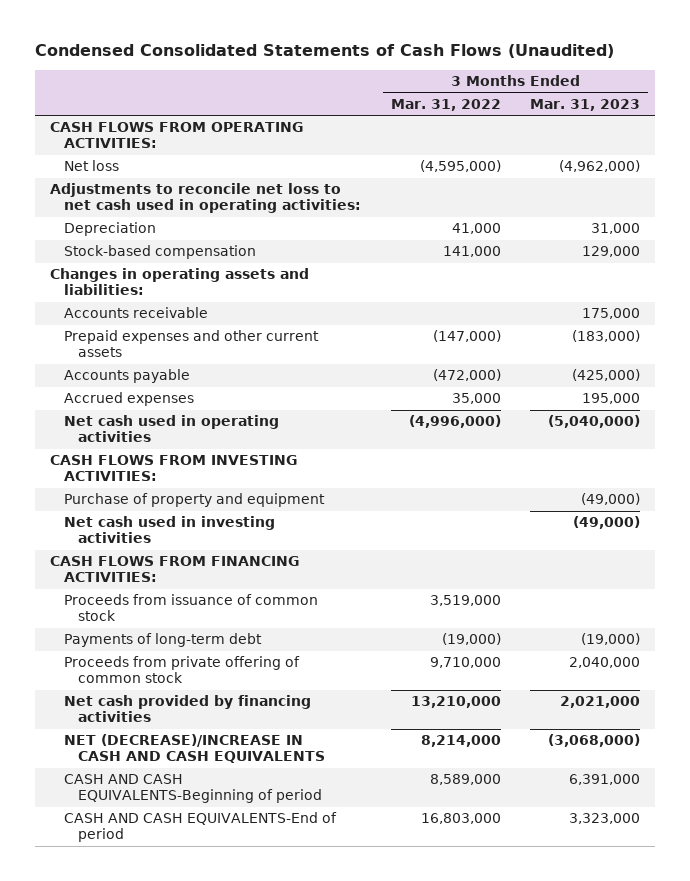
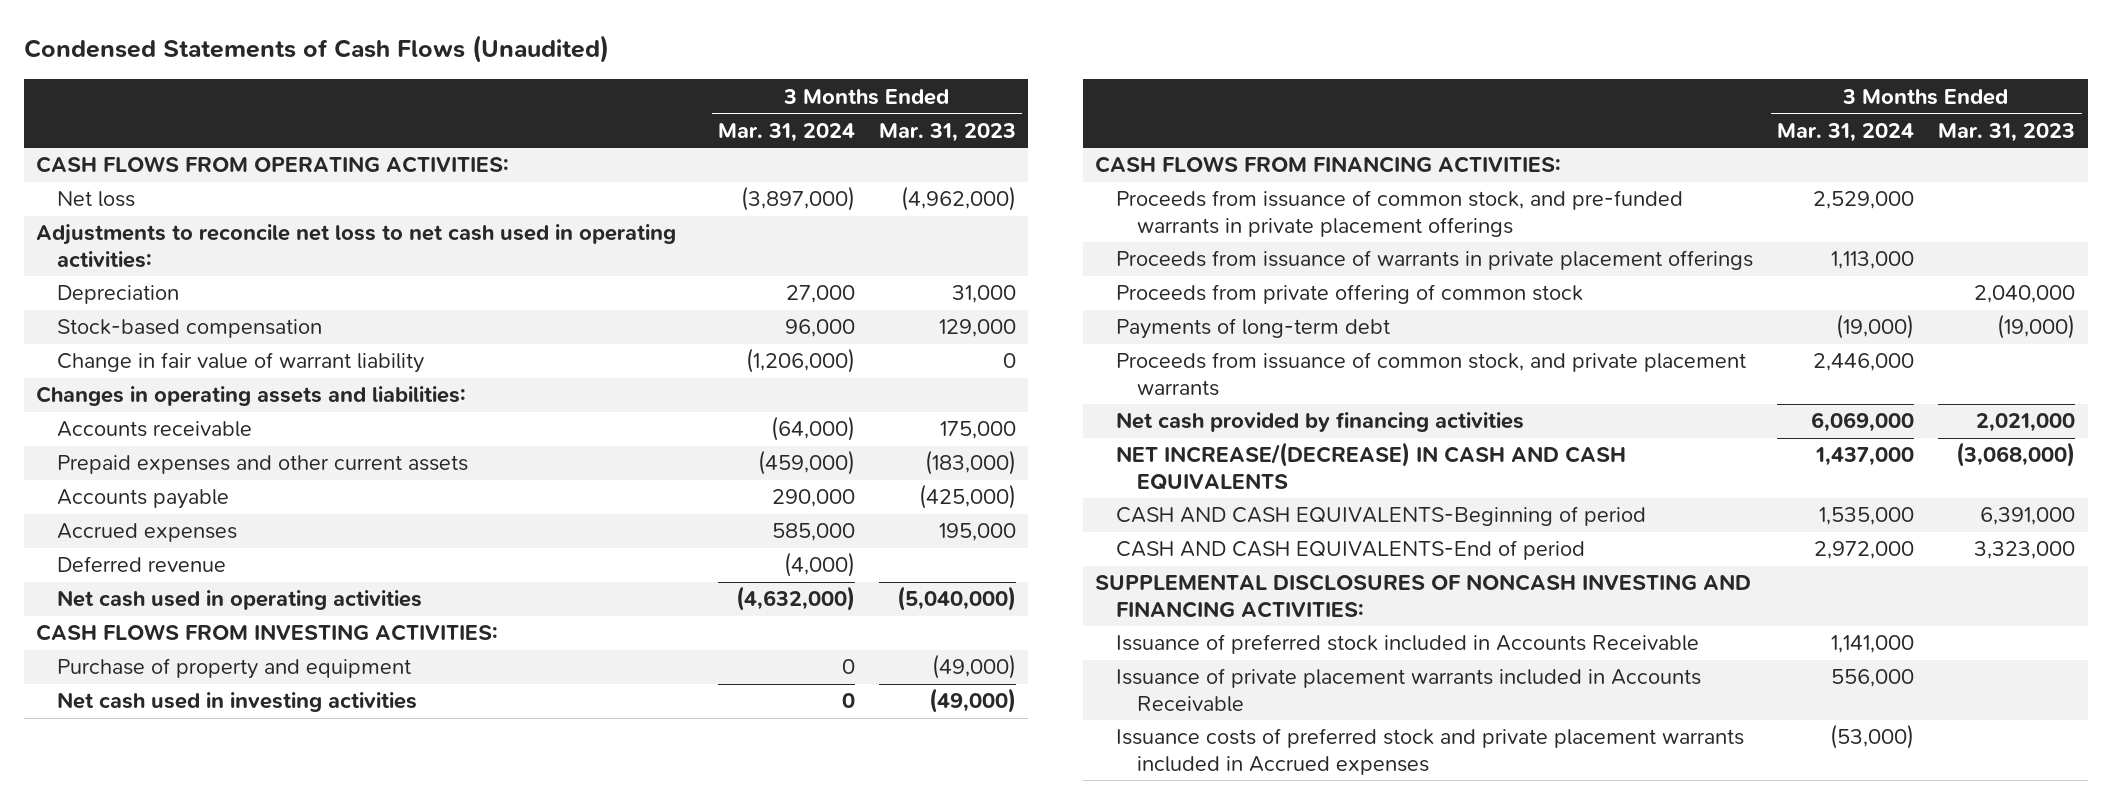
- Condensed Consolidated Statements of Cash Flows (Unaudited)
+ Condensed Statements of Cash Flows (Unaudited)
- | 3 Months Ended Mar. 31, 2022 | 3 Months Ended Mar. 31, 2023
+ | 3 Months Ended Mar. 31, 2024 | 3 Months Ended Mar. 31, 2023
+ Change in fair value of warrant liability | (1,206,000) | 0
+ Deferred revenue | (4,000) |
- Proceeds from issuance of common stock | 3,519,000 |
+ Proceeds from issuance of common stock, and pre-funded warrants in private placement offerings | 2,529,000 |
+ Proceeds from issuance of warrants in private placement offerings | 1,113,000 |
moved down: Payments of long-term debt | (19,000) | (19,000)
+ Proceeds from issuance of common stock, and private placement warrants | 2,446,000 |
- NET (DECREASE)/INCREASE IN CASH AND CASH EQUIVALENTS | 8,214,000 | (3,068,000)
+ NET INCREASE/(DECREASE) IN CASH AND CASH EQUIVALENTS | 1,437,000 | (3,068,000)
+ SUPPLEMENTAL DISCLOSURES OF NONCASH INVESTING AND FINANCING ACTIVITIES:
+ Issuance of preferred stock included in Accounts Receivable | 1,141,000 |
+ Issuance of private placement warrants included in Accounts Receivable | 556,000 |
+ Issuance costs of preferred stock and private placement warrants included in Accrued expenses | (53,000) |

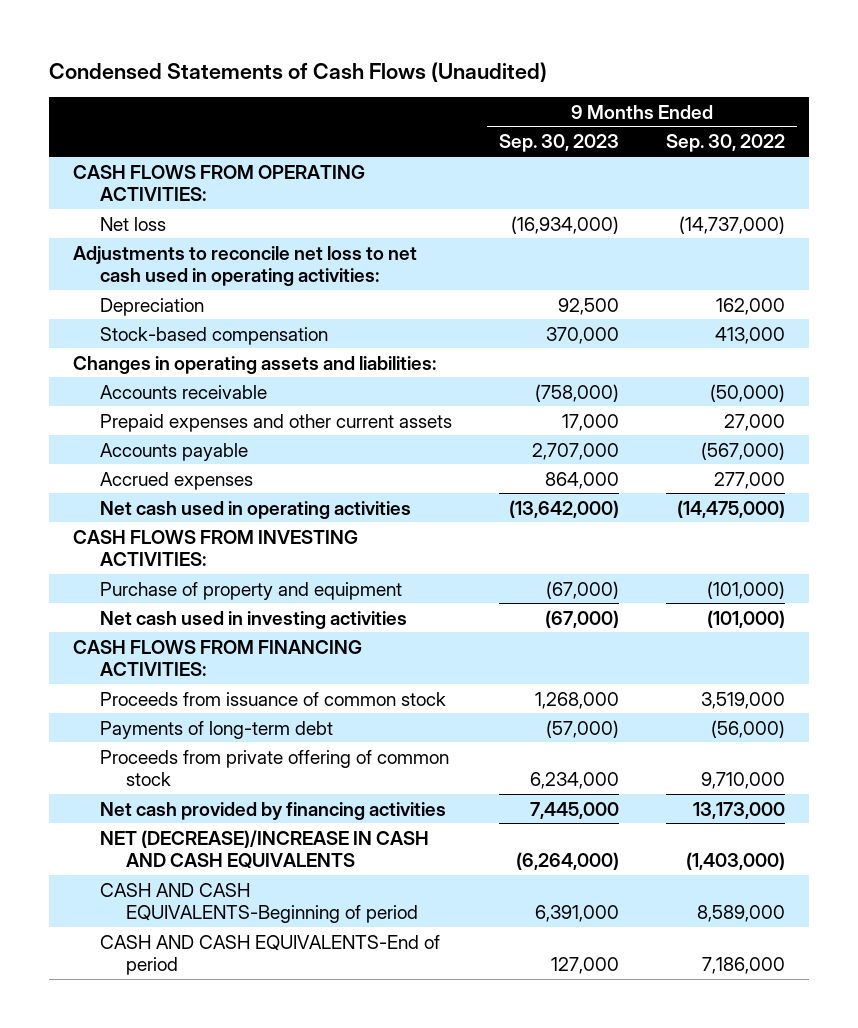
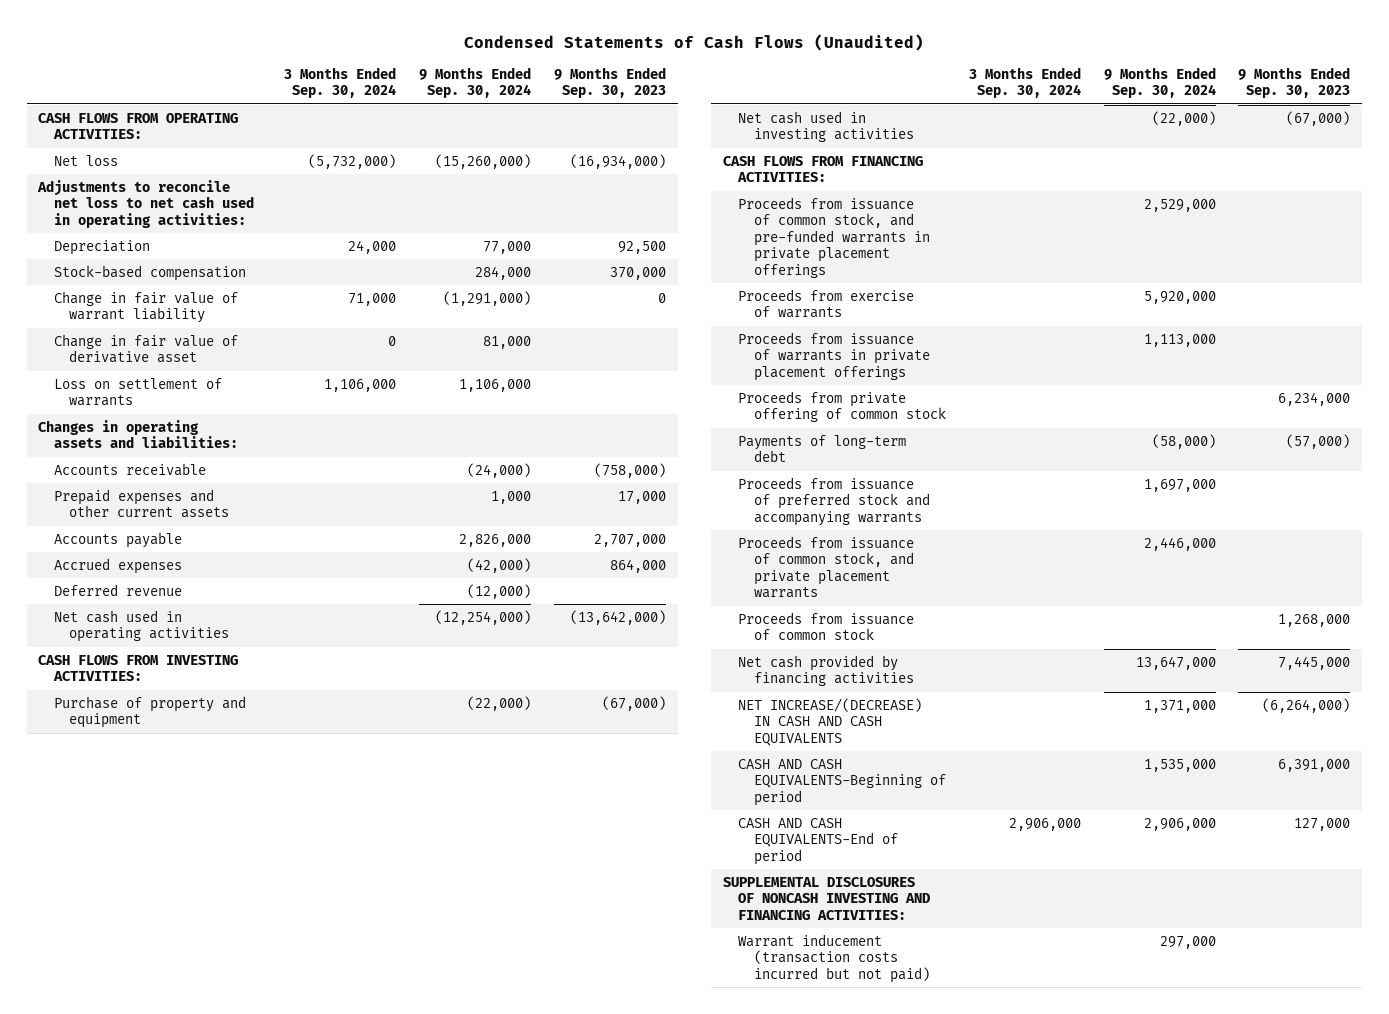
- | 9 Months Ended Sep. 30, 2023 | 9 Months Ended Sep. 30, 2022
+ | 3 Months Ended Sep. 30, 2024 | 9 Months Ended Sep. 30, 2024 | 9 Months Ended Sep. 30, 2023
+ Change in fair value of warrant liability | 71,000 | (1,291,000) | 0
+ Change in fair value of derivative asset | 0 | 81,000 |
+ Loss on settlement of warrants | 1,106,000 | 1,106,000 |
+ Deferred revenue | | (12,000) |
+ Proceeds from issuance of common stock, and pre-funded warrants in private placement offerings | | 2,529,000 |
+ Proceeds from exercise of warrants | | 5,920,000 |
+ Proceeds from issuance of warrants in private placement offerings | | 1,113,000 |
moved down: Payments of long-term debt | | (58,000) | (57,000)
+ Proceeds from issuance of preferred stock and accompanying warrants | | 1,697,000 |
+ Proceeds from issuance of common stock, and private placement warrants | | 2,446,000 |
moved down: Proceeds from issuance of common stock | | | 1,268,000
- NET (DECREASE)/INCREASE IN CASH AND CASH EQUIVALENTS | (6,264,000) | (1,403,000)
+ NET INCREASE/(DECREASE) IN CASH AND CASH EQUIVALENTS | | 1,371,000 | (6,264,000)
+ SUPPLEMENTAL DISCLOSURES OF NONCASH INVESTING AND FINANCING ACTIVITIES:
+ Warrant inducement (transaction costs incurred but not paid) | | 297,000 |

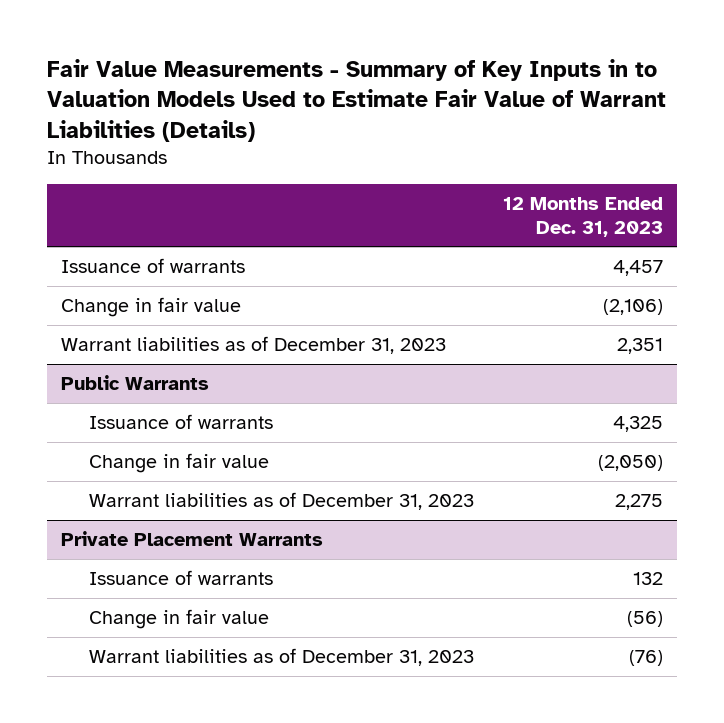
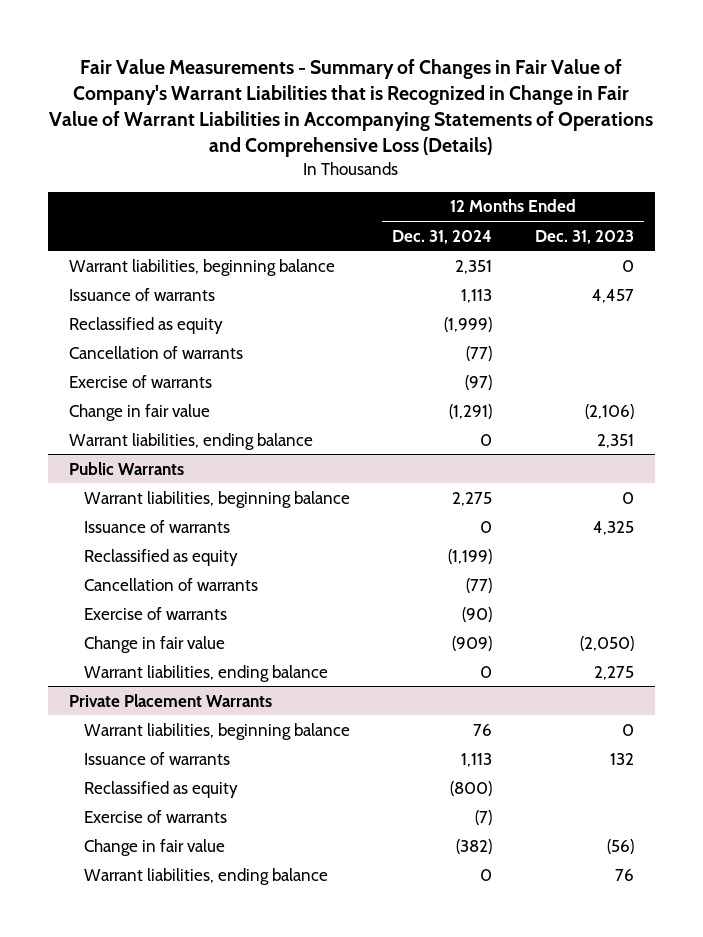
- Fair Value Measurements - Summary of Key Inputs in to Valuation Models Used to Estimate Fair Value of Warrant Liabilities (Details)
+ Fair Value Measurements - Summary of Changes in Fair Value of Company's Warrant Liabilities that is Recognized in Change in Fair Value of Warrant Liabilities in Accompanying Statements of Operations and Comprehensive Loss (Details)
- | 12 Months Ended Dec. 31, 2023
+ | 12 Months Ended Dec. 31, 2024 | 12 Months Ended Dec. 31, 2023
+ Warrant liabilities, beginning balance | 2,351 | 0
+ Reclassified as equity | (1,999) |
+ Cancellation of warrants | (77) |
+ Exercise of warrants | (97) |
- Warrant liabilities as of December 31, 2023 | 2,351
+ Warrant liabilities, ending balance | 0 | 2,351
@ Public Warrants
+ Warrant liabilities, beginning balance | 2,275 | 0
+ Reclassified as equity | (1,199) |
+ Cancellation of warrants | (77) |
+ Exercise of warrants | (90) |
- Warrant liabilities as of December 31, 2023 | 2,275
+ Warrant liabilities, ending balance | 0 | 2,275
@ Private Placement Warrants
+ Warrant liabilities, beginning balance | 76 | 0
+ Reclassified as equity | (800) |
+ Exercise of warrants | (7) |
- Warrant liabilities as of December 31, 2023 | (76)
+ Warrant liabilities, ending balance | 0 | 76

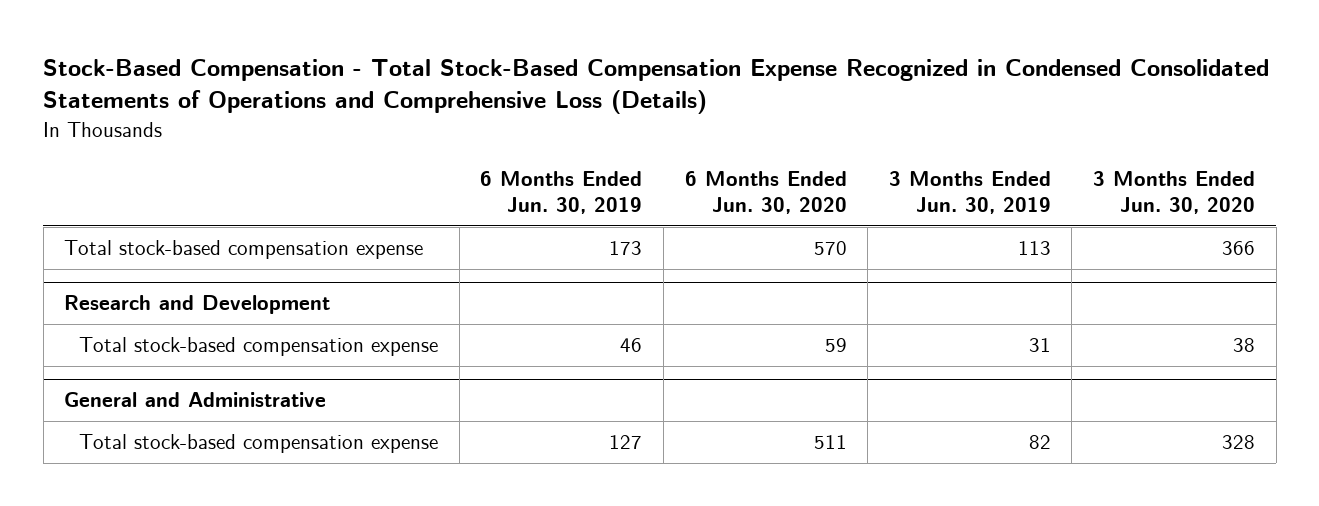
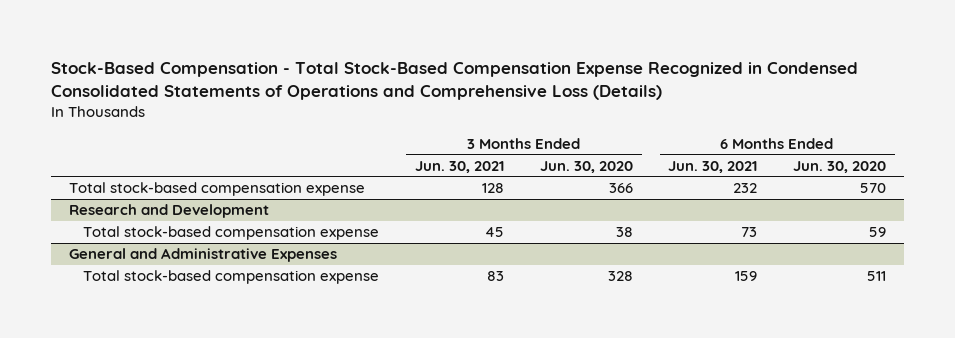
- | 6 Months Ended Jun. 30, 2019 | 6 Months Ended Jun. 30, 2020 | 3 Months Ended Jun. 30, 2019 | 3 Months Ended Jun. 30, 2020
+ | 3 Months Ended Jun. 30, 2021 | 3 Months Ended Jun. 30, 2020 | 6 Months Ended Jun. 30, 2021 | 6 Months Ended Jun. 30, 2020
- General and Administrative
+ General and Administrative Expenses

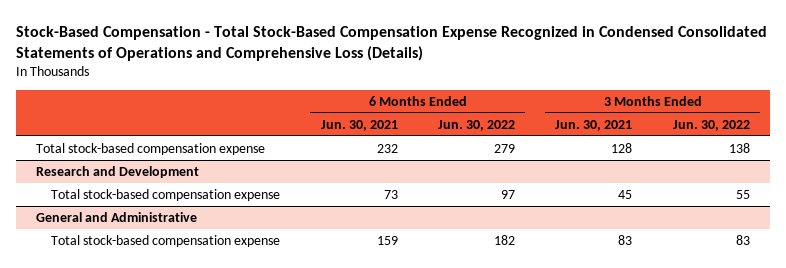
- | 3 Months Ended Jun. 30, 2021 | 3 Months Ended Jun. 30, 2020 | 6 Months Ended Jun. 30, 2021 | 6 Months Ended Jun. 30, 2020
+ | 6 Months Ended Jun. 30, 2021 | 6 Months Ended Jun. 30, 2022 | 3 Months Ended Jun. 30, 2021 | 3 Months Ended Jun. 30, 2022
- General and Administrative Expenses
+ General and Administrative

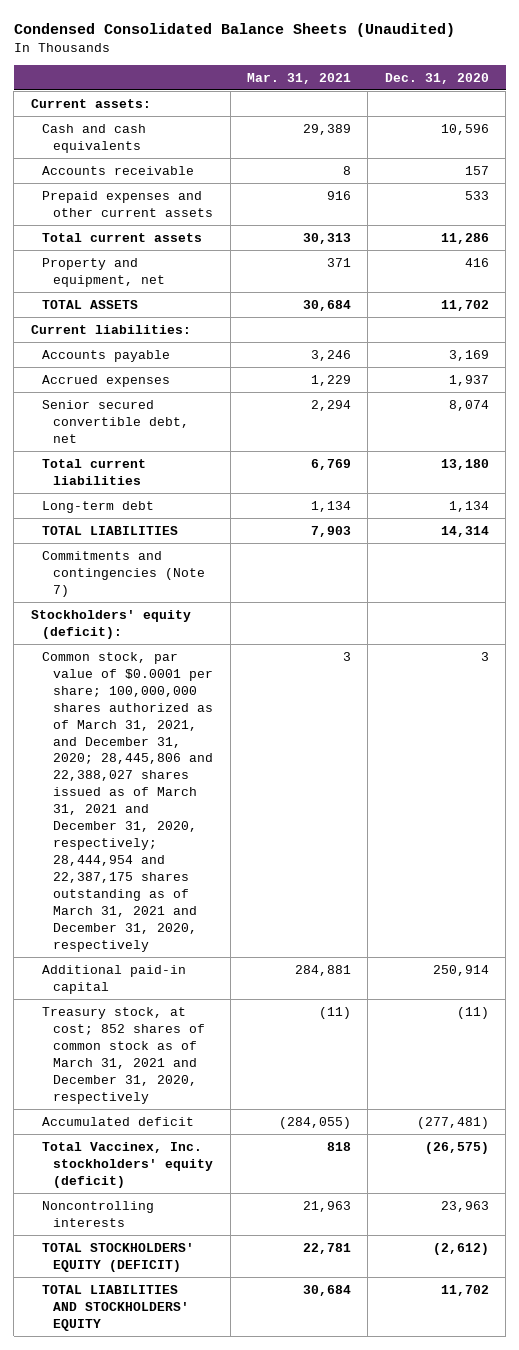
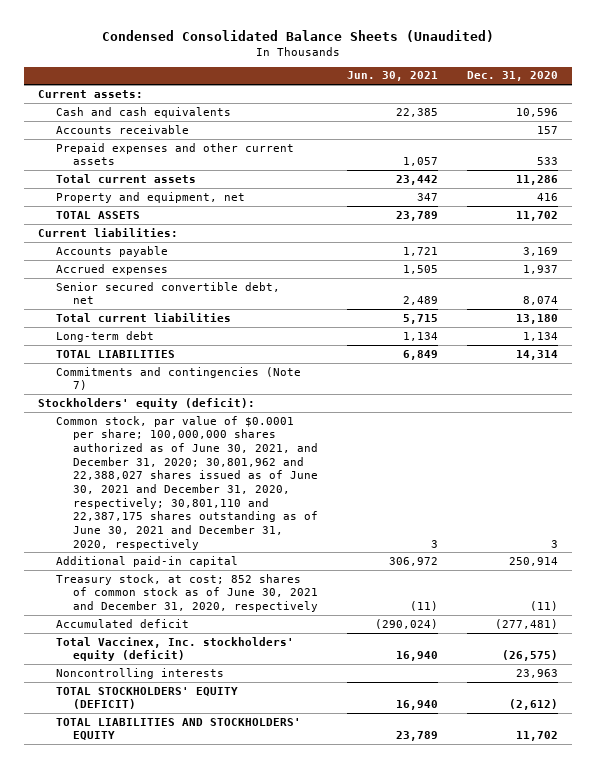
- | Mar. 31, 2021 | Dec. 31, 2020
+ | Jun. 30, 2021 | Dec. 31, 2020
- Common stock, par value of $0.0001 per share; 100,000,000 shares authorized as of March 31, 2021, and December 31, 2020; 28,445,806 and 22,388,027 shares issued as of March 31, 2021 and December 31, 2020, respectively; 28,444,954 and 22,387,175 shares outstanding as of March 31, 2021 and December 31, 2020, respectively | 3 | 3
+ Common stock, par value of $0.0001 per share; 100,000,000 shares authorized as of June 30, 2021, and December 31, 2020; 30,801,962 and 22,388,027 shares issued as of June 30, 2021 and December 31, 2020, respectively; 30,801,110 and 22,387,175 shares outstanding as of June 30, 2021 and December 31, 2020, respectively | 3 | 3
- Treasury stock, at cost; 852 shares of common stock as of March 31, 2021 and December 31, 2020, respectively | (11) | (11)
+ Treasury stock, at cost; 852 shares of common stock as of June 30, 2021 and December 31, 2020, respectively | (11) | (11)

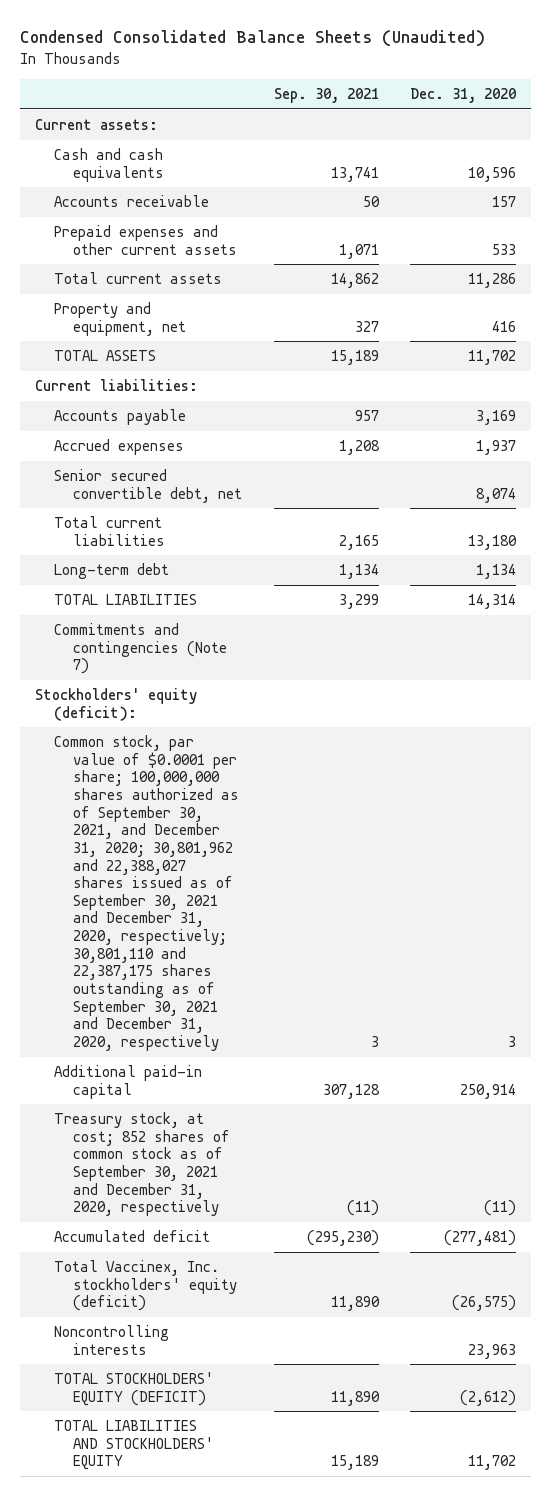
- | Jun. 30, 2021 | Dec. 31, 2020
+ | Sep. 30, 2021 | Dec. 31, 2020
- Common stock, par value of $0.0001 per share; 100,000,000 shares authorized as of June 30, 2021, and December 31, 2020; 30,801,962 and 22,388,027 shares issued as of June 30, 2021 and December 31, 2020, respectively; 30,801,110 and 22,387,175 shares outstanding as of June 30, 2021 and December 31, 2020, respectively | 3 | 3
+ Common stock, par value of $0.0001 per share; 100,000,000 shares authorized as of September 30, 2021, and December 31, 2020; 30,801,962 and 22,388,027 shares issued as of September 30, 2021 and December 31, 2020, respectively; 30,801,110 and 22,387,175 shares outstanding as of September 30, 2021 and December 31, 2020, respectively | 3 | 3
- Treasury stock, at cost; 852 shares of common stock as of June 30, 2021 and December 31, 2020, respectively | (11) | (11)
+ Treasury stock, at cost; 852 shares of common stock as of September 30, 2021 and December 31, 2020, respectively | (11) | (11)

